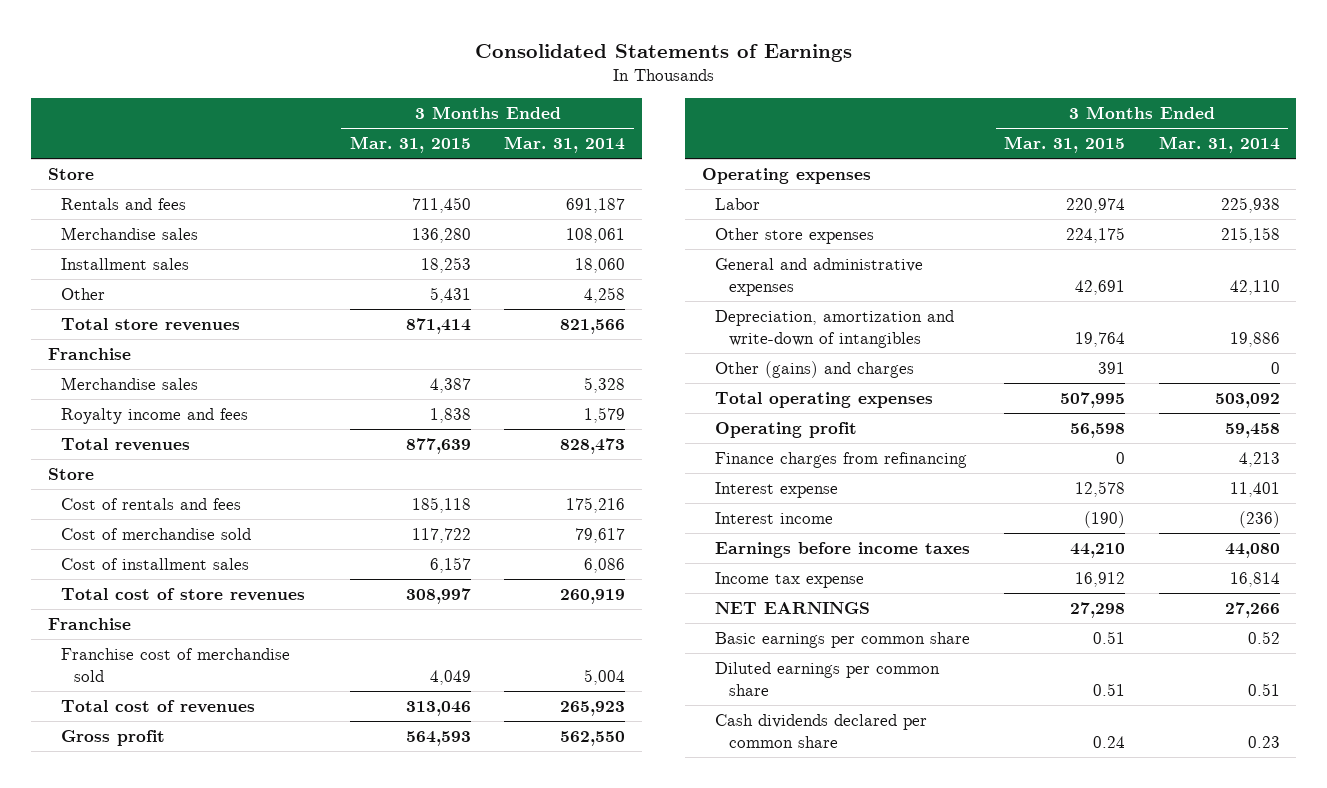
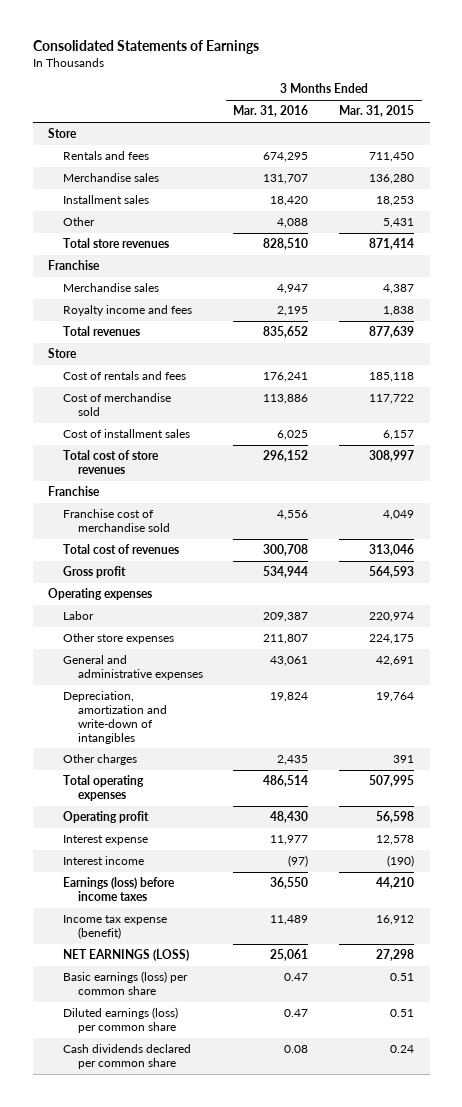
- | 3 Months Ended Mar. 31, 2015 | 3 Months Ended Mar. 31, 2014
+ | 3 Months Ended Mar. 31, 2016 | 3 Months Ended Mar. 31, 2015
- Other (gains) and charges | 391 | 0
+ Other charges | 2,435 | 391
- Finance charges from refinancing | 0 | 4,213
- Earnings before income taxes | 44,210 | 44,080
- Income tax expense | 16,912 | 16,814
- NET EARNINGS | 27,298 | 27,266
- Basic earnings per common share | 0.51 | 0.52
- Diluted earnings per common share | 0.51 | 0.51
+ Earnings (loss) before income taxes | 36,550 | 44,210
+ Income tax expense (benefit) | 11,489 | 16,912
+ NET EARNINGS (LOSS) | 25,061 | 27,298
+ Basic earnings (loss) per common share | 0.47 | 0.51
+ Diluted earnings (loss) per common share | 0.47 | 0.51

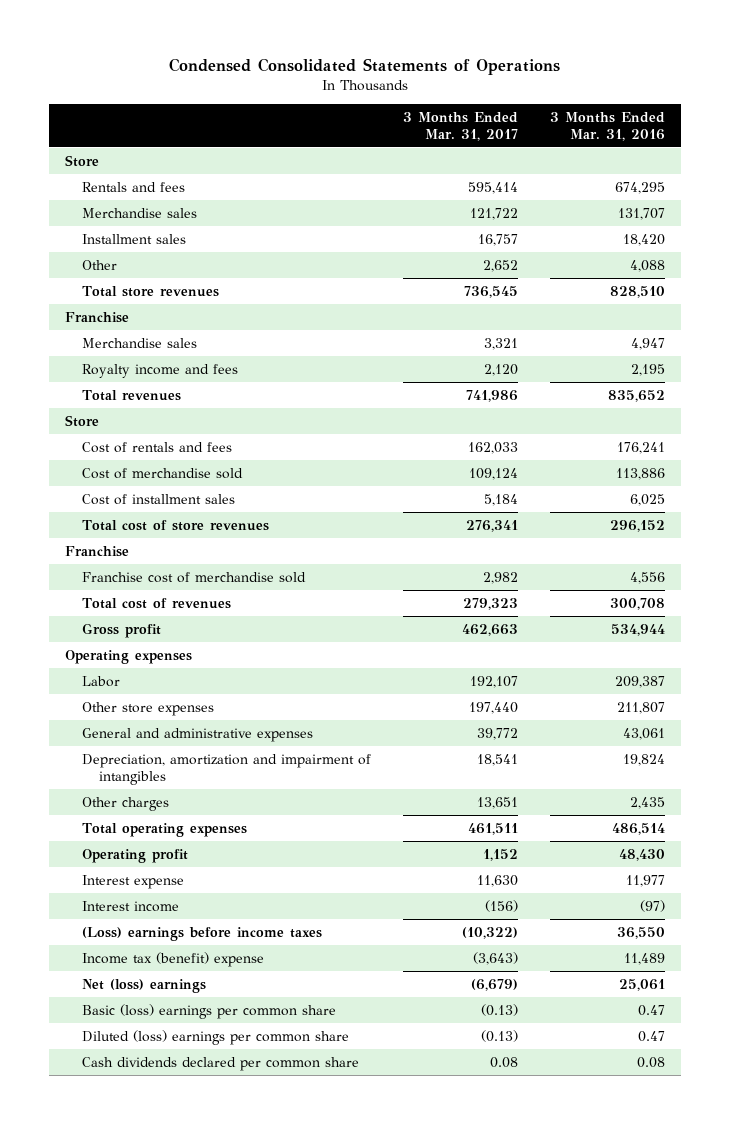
- Consolidated Statements of Earnings
+ Condensed Consolidated Statements of Operations
- | 3 Months Ended Mar. 31, 2016 | 3 Months Ended Mar. 31, 2015
+ | 3 Months Ended Mar. 31, 2017 | 3 Months Ended Mar. 31, 2016
- Depreciation, amortization and write-down of intangibles | 19,824 | 19,764
+ Depreciation, amortization and impairment of intangibles | 18,541 | 19,824
- Earnings (loss) before income taxes | 36,550 | 44,210
- Income tax expense (benefit) | 11,489 | 16,912
- NET EARNINGS (LOSS) | 25,061 | 27,298
- Basic earnings (loss) per common share | 0.47 | 0.51
- Diluted earnings (loss) per common share | 0.47 | 0.51
+ (Loss) earnings before income taxes | (10,322) | 36,550
+ Income tax (benefit) expense | (3,643) | 11,489
+ Net (loss) earnings | (6,679) | 25,061
+ Basic (loss) earnings per common share | (0.13) | 0.47
+ Diluted (loss) earnings per common share | (0.13) | 0.47

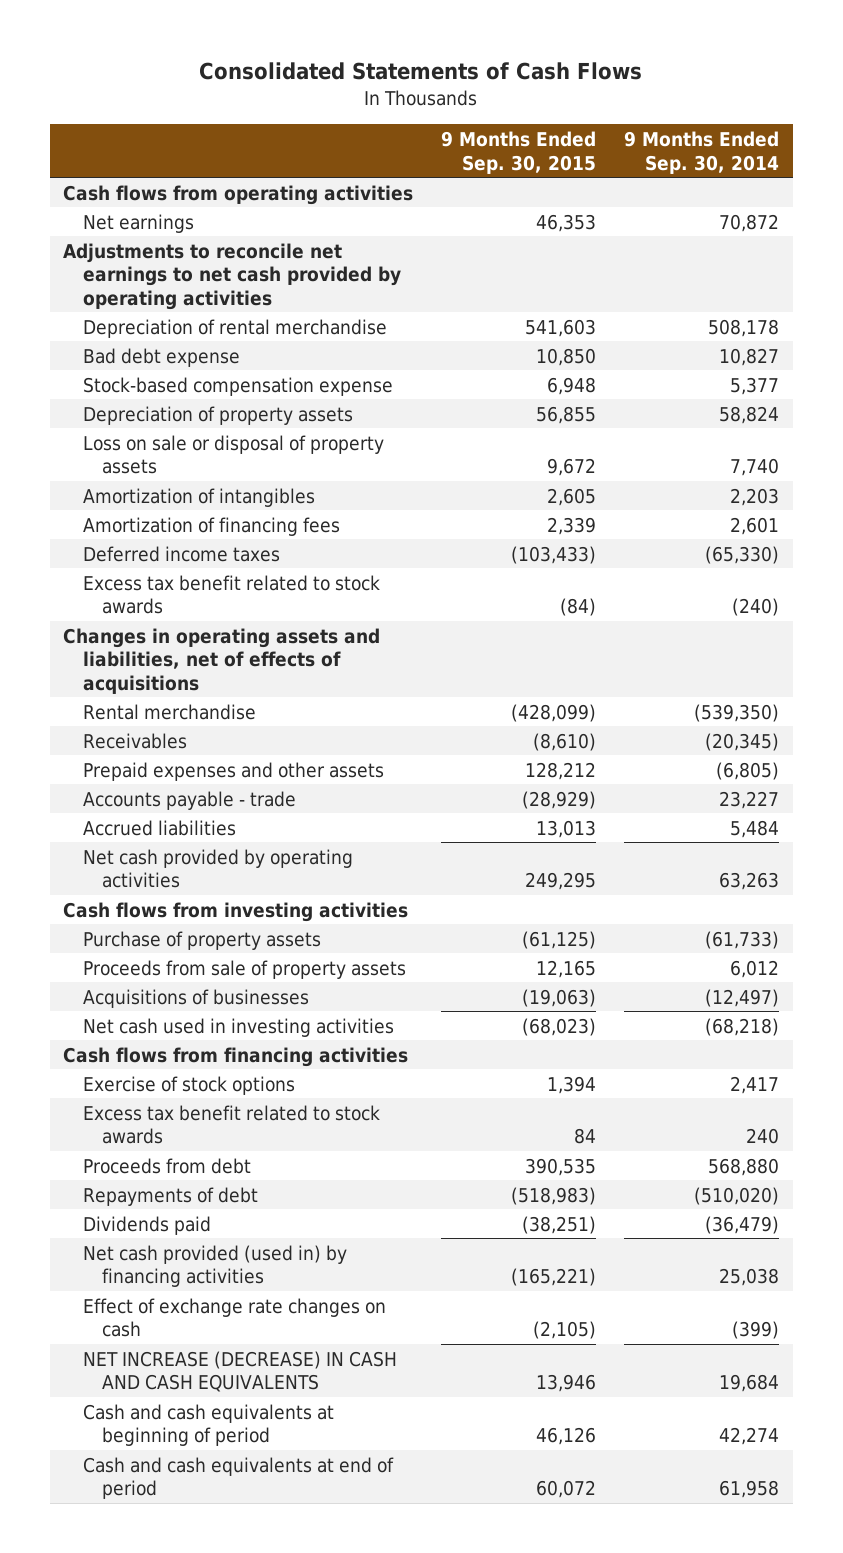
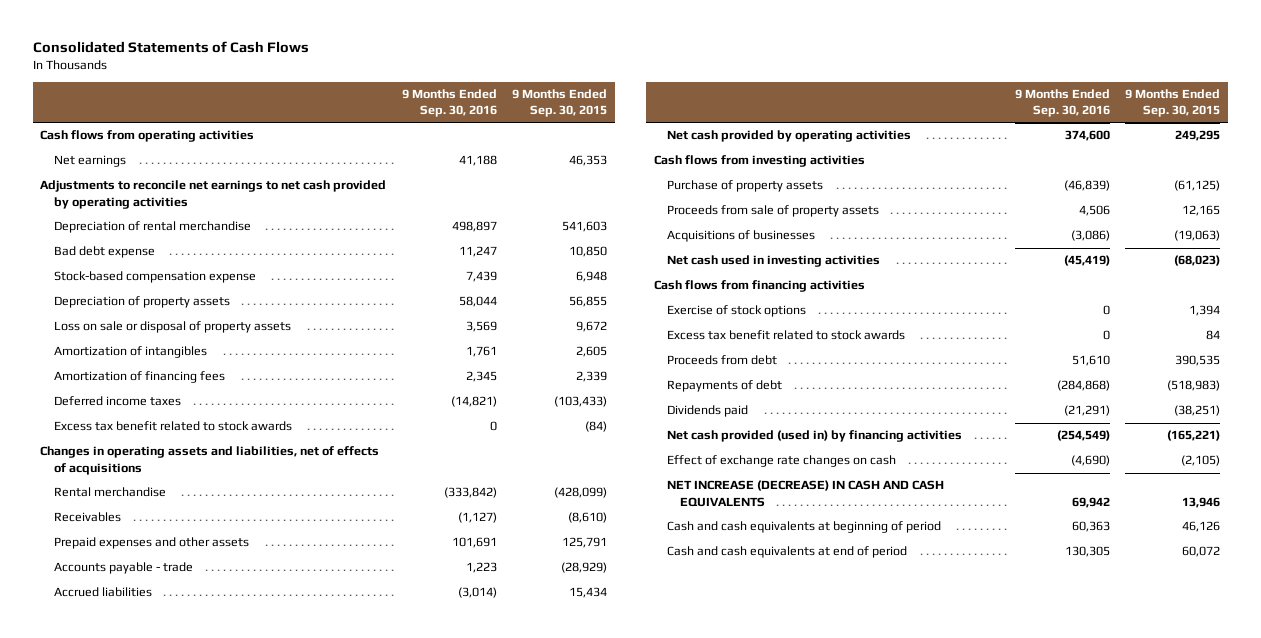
- | 9 Months Ended Sep. 30, 2015 | 9 Months Ended Sep. 30, 2014
+ | 9 Months Ended Sep. 30, 2016 | 9 Months Ended Sep. 30, 2015
- Prepaid expenses and other assets | 128,212 | (6,805)
+ Prepaid expenses and other assets | 101,691 | 125,791
- Accrued liabilities | 13,013 | 5,484
+ Accrued liabilities | (3,014) | 15,434

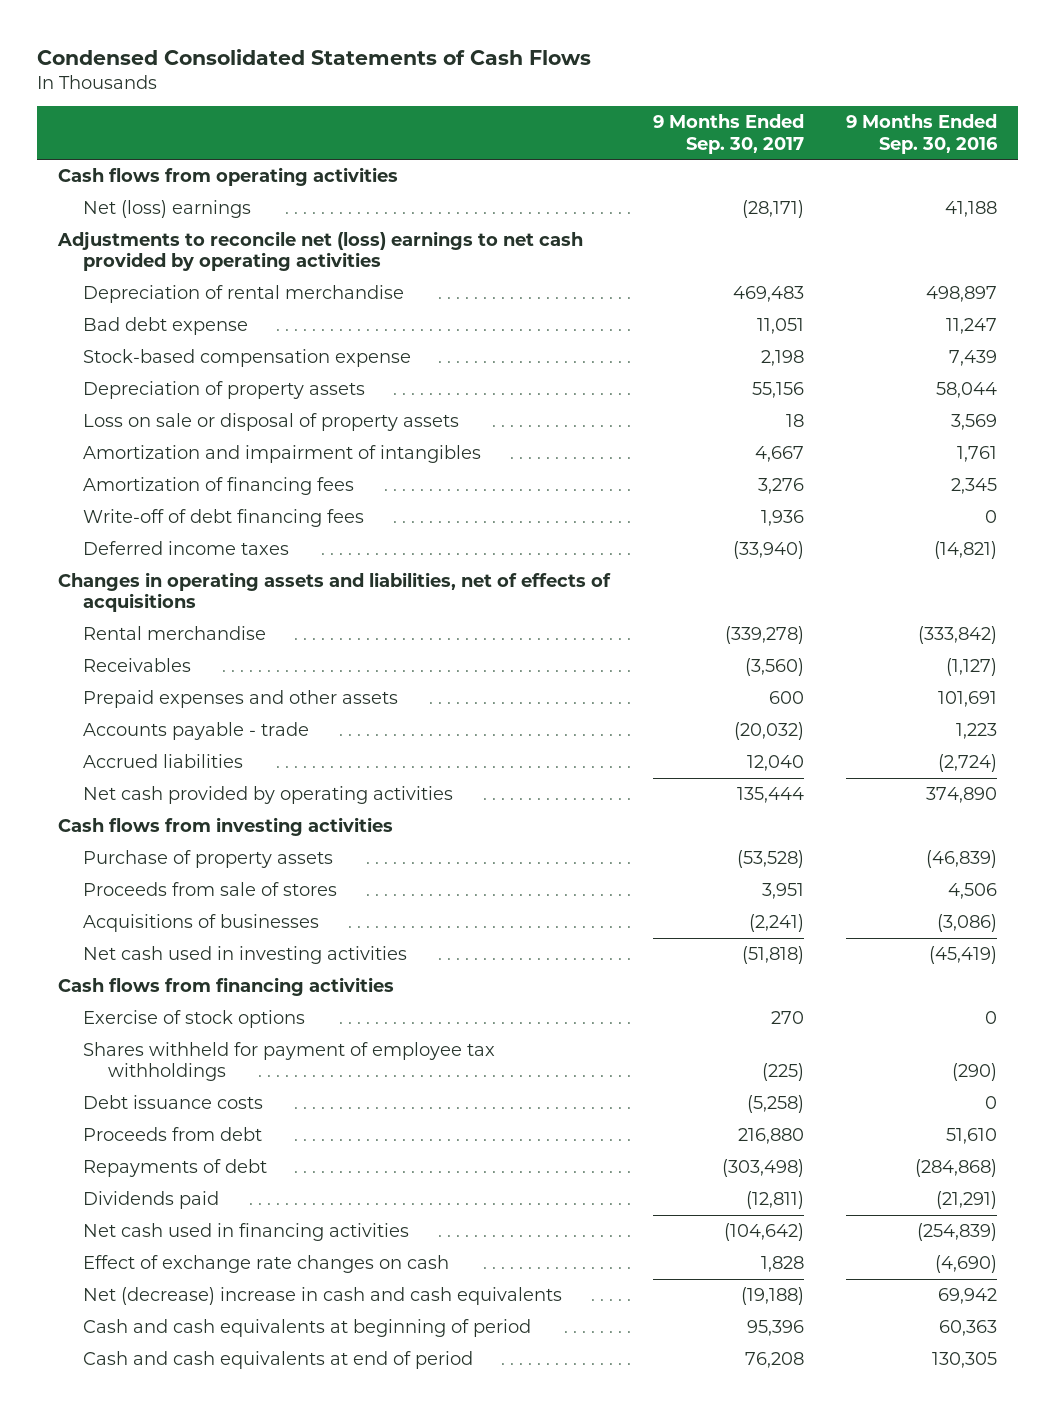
- Consolidated Statements of Cash Flows
+ Condensed Consolidated Statements of Cash Flows
- | 9 Months Ended Sep. 30, 2016 | 9 Months Ended Sep. 30, 2015
+ | 9 Months Ended Sep. 30, 2017 | 9 Months Ended Sep. 30, 2016
- Net earnings | 41,188 | 46,353
- Adjustments to reconcile net earnings to net cash provided by operating activities
+ Net (loss) earnings | (28,171) | 41,188
+ Adjustments to reconcile net (loss) earnings to net cash provided by operating activities
- Amortization of intangibles | 1,761 | 2,605
+ Amortization and impairment of intangibles | 4,667 | 1,761
+ Write-off of debt financing fees | 1,936 | 0
- Excess tax benefit related to stock awards | 0 | (84)
- Accrued liabilities | (3,014) | 15,434
- Net cash provided by operating activities | 374,600 | 249,295
+ Accrued liabilities | 12,040 | (2,724)
+ Net cash provided by operating activities | 135,444 | 374,890
- Proceeds from sale of property assets | 4,506 | 12,165
+ Proceeds from sale of stores | 3,951 | 4,506
- Excess tax benefit related to stock awards | 0 | 84
+ Shares withheld for payment of employee tax withholdings | (225) | (290)
+ Debt issuance costs | (5,258) | 0
- Net cash provided (used in) by financing activities | (254,549) | (165,221)
+ Net cash used in financing activities | (104,642) | (254,839)
- NET INCREASE (DECREASE) IN CASH AND CASH EQUIVALENTS | 69,942 | 13,946
+ Net (decrease) increase in cash and cash equivalents | (19,188) | 69,942

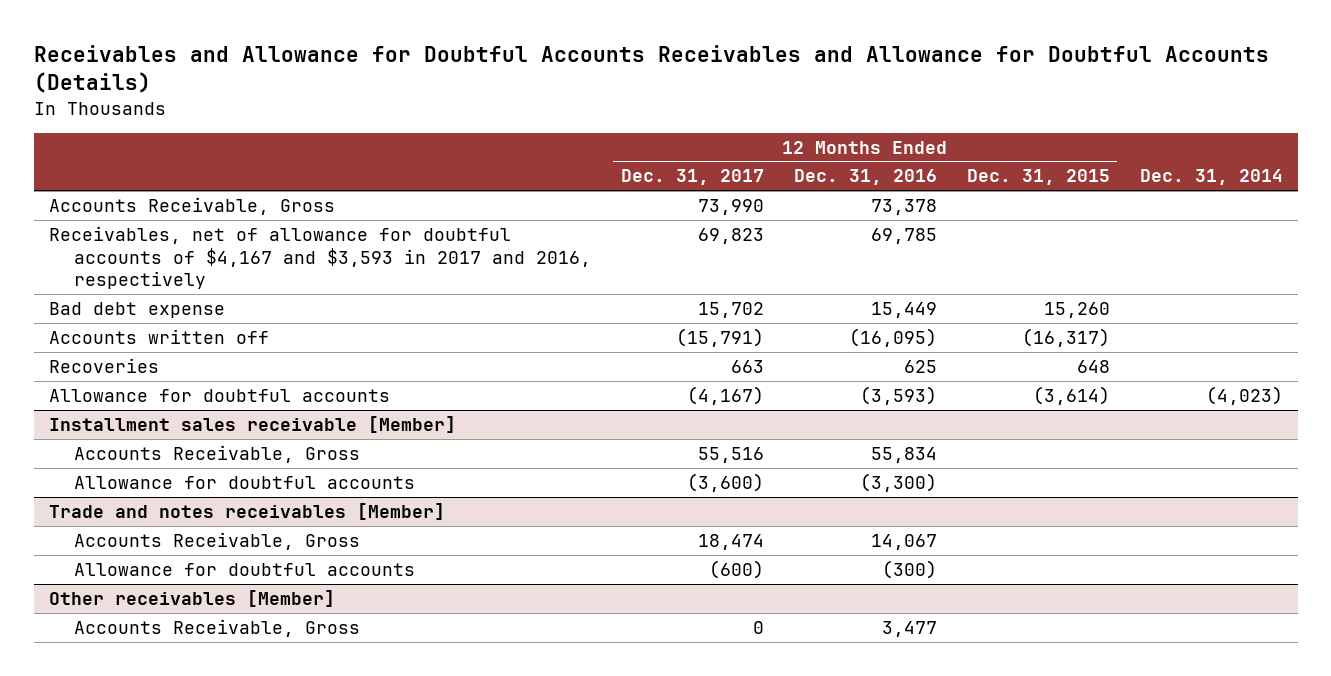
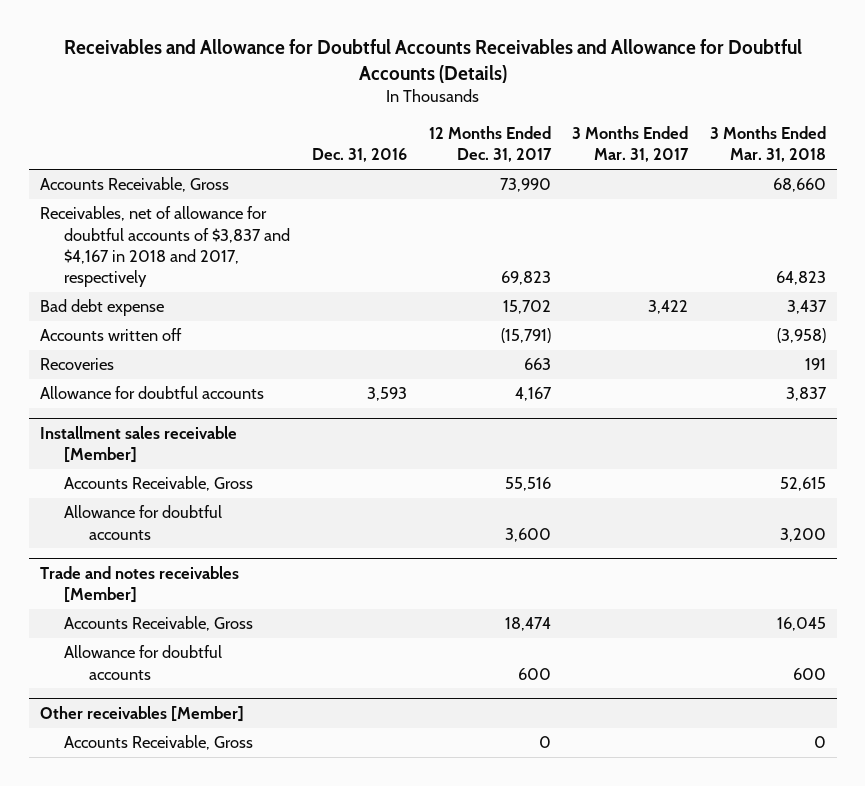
- | 12 Months Ended Dec. 31, 2017 | 12 Months Ended Dec. 31, 2016 | 12 Months Ended Dec. 31, 2015 | Dec. 31, 2014
+ | Dec. 31, 2016 | 12 Months Ended Dec. 31, 2017 | 3 Months Ended Mar. 31, 2017 | 3 Months Ended Mar. 31, 2018
- Receivables, net of allowance for doubtful accounts of $4,167 and $3,593 in 2017 and 2016, respectively | 69,823 | 69,785 | |
+ Receivables, net of allowance for doubtful accounts of $3,837 and $4,167 in 2018 and 2017, respectively | | 69,823 | | 64,823
- Allowance for doubtful accounts | (4,167) | (3,593) | (3,614) | (4,023)
+ Allowance for doubtful accounts | 3,593 | 4,167 | | 3,837
@ Installment sales receivable [Member]
- Allowance for doubtful accounts | (3,600) | (3,300) | |
+ Allowance for doubtful accounts | | 3,600 | | 3,200
@ Trade and notes receivables [Member]
- Allowance for doubtful accounts | (600) | (300) | |
+ Allowance for doubtful accounts | | 600 | | 600

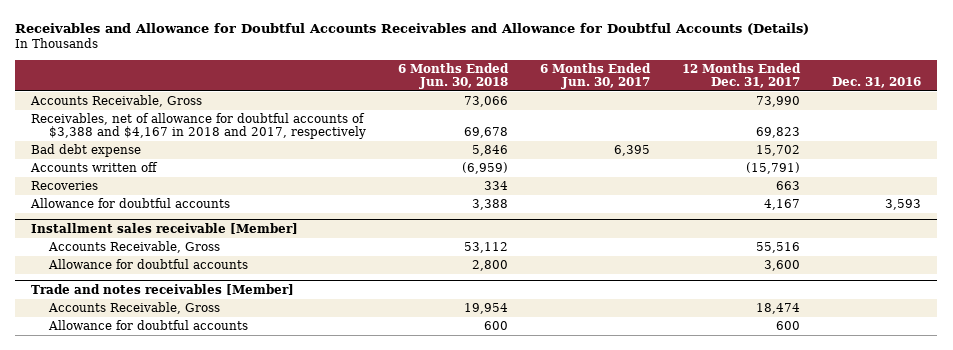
- | Dec. 31, 2016 | 12 Months Ended Dec. 31, 2017 | 3 Months Ended Mar. 31, 2017 | 3 Months Ended Mar. 31, 2018
+ | 6 Months Ended Jun. 30, 2018 | 6 Months Ended Jun. 30, 2017 | 12 Months Ended Dec. 31, 2017 | Dec. 31, 2016
- Receivables, net of allowance for doubtful accounts of $3,837 and $4,167 in 2018 and 2017, respectively | | 69,823 | | 64,823
+ Receivables, net of allowance for doubtful accounts of $3,388 and $4,167 in 2018 and 2017, respectively | 69,678 | | 69,823 |
- Other receivables [Member]
- Accounts Receivable, Gross | | 0 | | 0

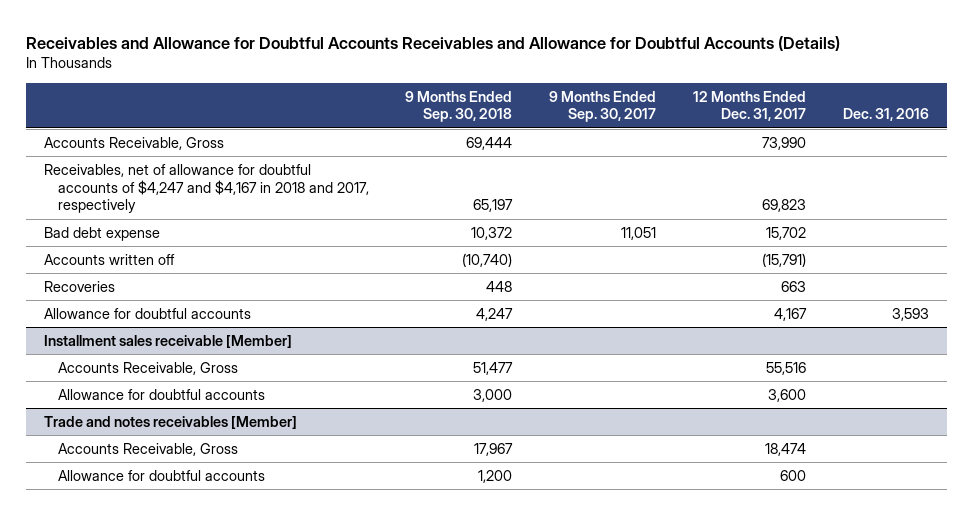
- | 6 Months Ended Jun. 30, 2018 | 6 Months Ended Jun. 30, 2017 | 12 Months Ended Dec. 31, 2017 | Dec. 31, 2016
+ | 9 Months Ended Sep. 30, 2018 | 9 Months Ended Sep. 30, 2017 | 12 Months Ended Dec. 31, 2017 | Dec. 31, 2016
- Receivables, net of allowance for doubtful accounts of $3,388 and $4,167 in 2018 and 2017, respectively | 69,678 | | 69,823 |
+ Receivables, net of allowance for doubtful accounts of $4,247 and $4,167 in 2018 and 2017, respectively | 65,197 | | 69,823 |

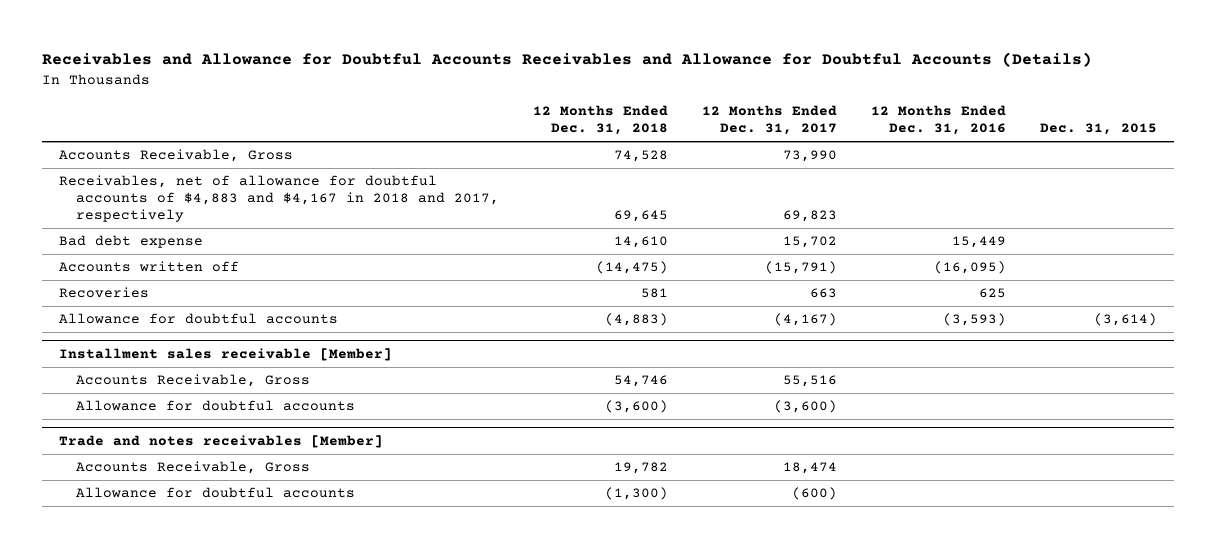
- | 9 Months Ended Sep. 30, 2018 | 9 Months Ended Sep. 30, 2017 | 12 Months Ended Dec. 31, 2017 | Dec. 31, 2016
+ | 12 Months Ended Dec. 31, 2018 | 12 Months Ended Dec. 31, 2017 | 12 Months Ended Dec. 31, 2016 | Dec. 31, 2015
- Receivables, net of allowance for doubtful accounts of $4,247 and $4,167 in 2018 and 2017, respectively | 65,197 | | 69,823 |
+ Receivables, net of allowance for doubtful accounts of $4,883 and $4,167 in 2018 and 2017, respectively | 69,645 | 69,823 | |
- Allowance for doubtful accounts | 4,247 | | 4,167 | 3,593
+ Allowance for doubtful accounts | (4,883) | (4,167) | (3,593) | (3,614)
@ Installment sales receivable [Member]
- Allowance for doubtful accounts | 3,000 | | 3,600 |
+ Allowance for doubtful accounts | (3,600) | (3,600) | |
@ Trade and notes receivables [Member]
- Allowance for doubtful accounts | 1,200 | | 600 |
+ Allowance for doubtful accounts | (1,300) | (600) | |

